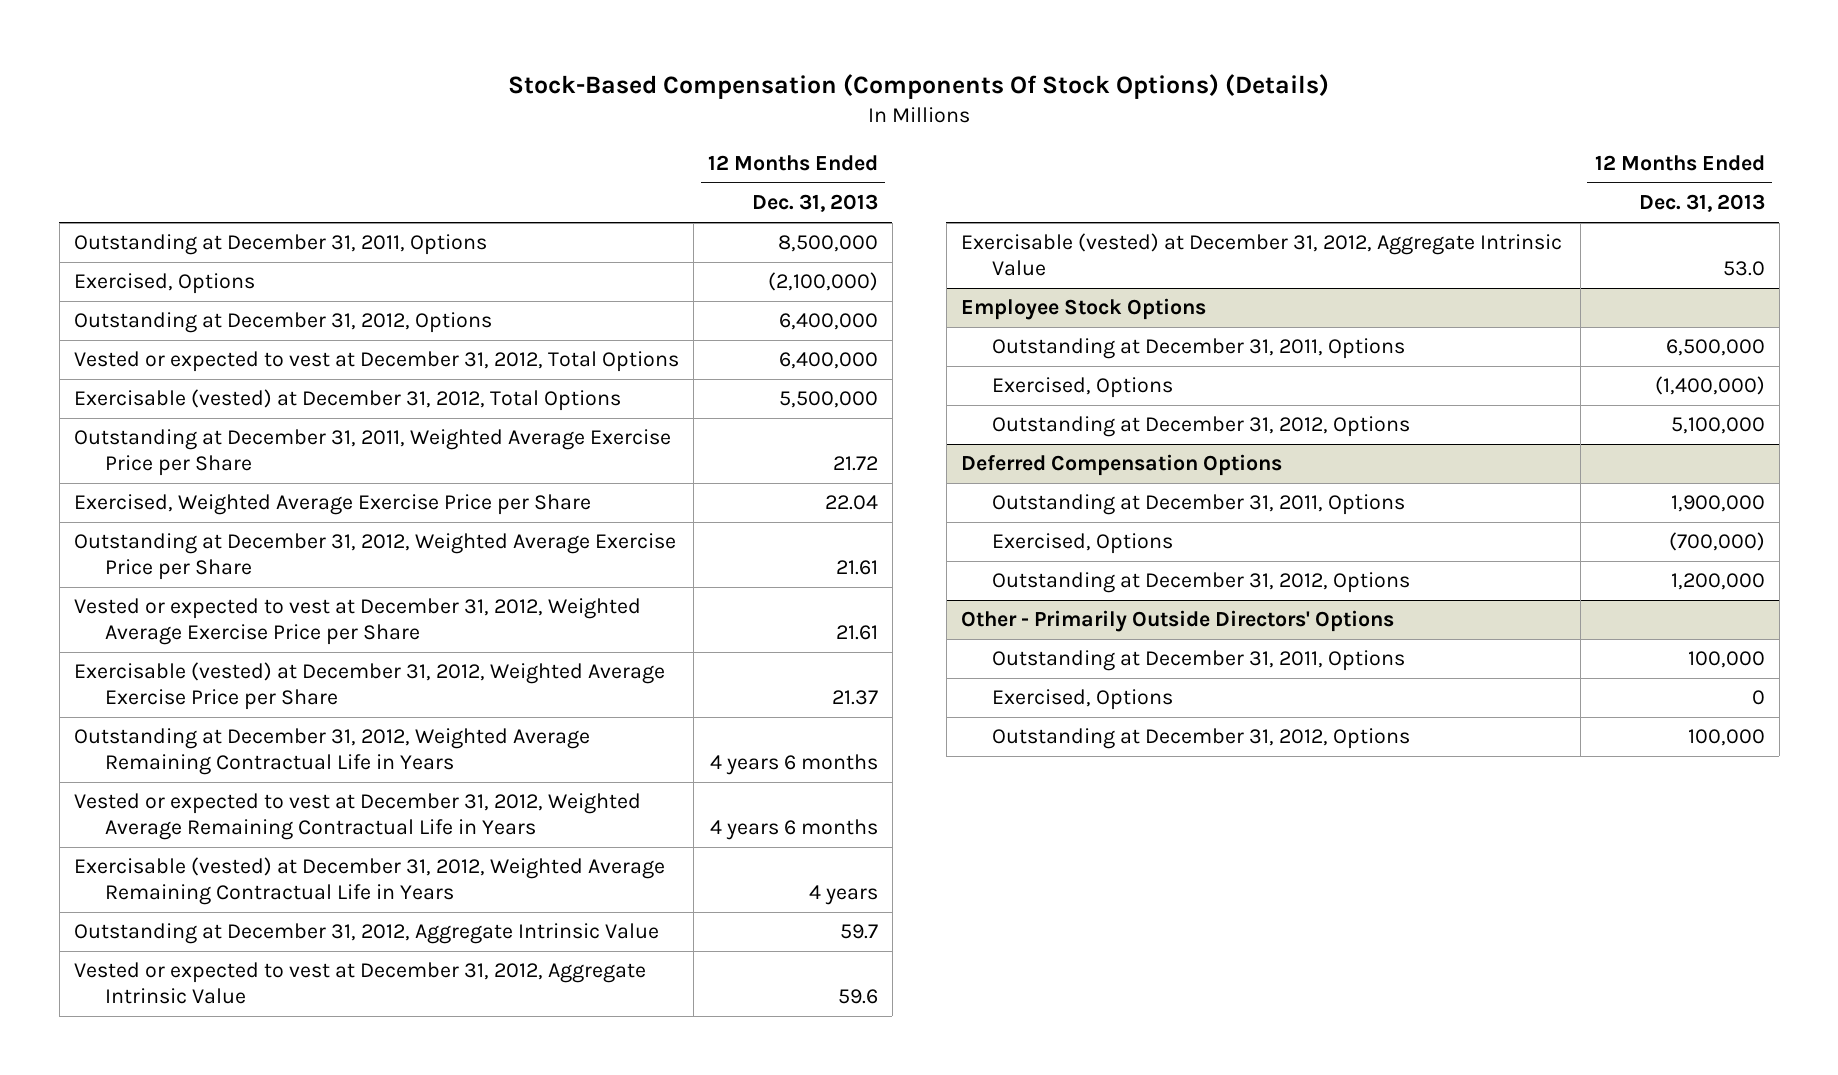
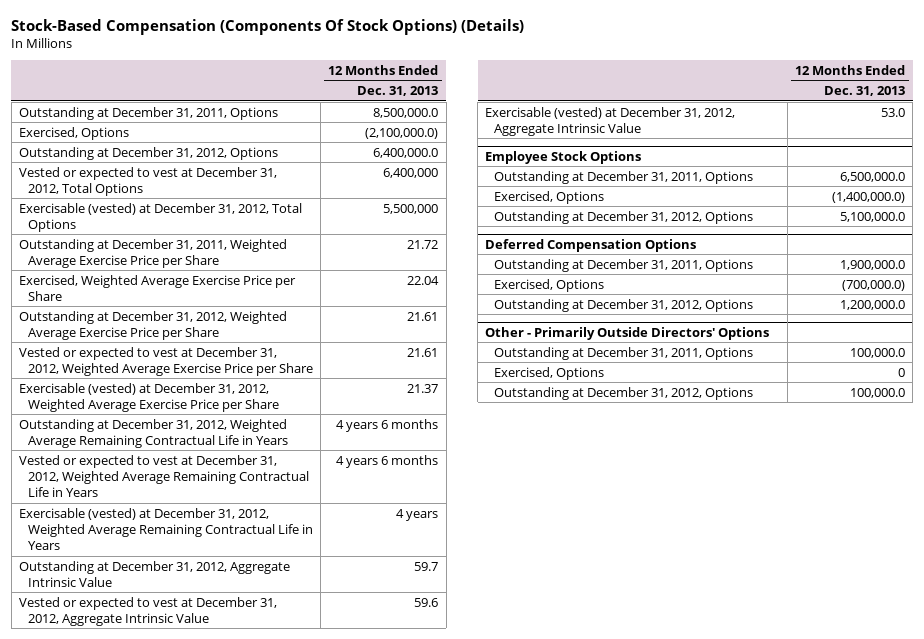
- Outstanding at December 31, 2011, Options | 8,500,000
- Exercised, Options | (2,100,000)
- Outstanding at December 31, 2012, Options | 6,400,000
+ Outstanding at December 31, 2011, Options | 8,500,000.0
+ Exercised, Options | (2,100,000.0)
+ Outstanding at December 31, 2012, Options | 6,400,000.0
@ Employee Stock Options
- Outstanding at December 31, 2011, Options | 6,500,000
- Exercised, Options | (1,400,000)
- Outstanding at December 31, 2012, Options | 5,100,000
+ Outstanding at December 31, 2011, Options | 6,500,000.0
+ Exercised, Options | (1,400,000.0)
+ Outstanding at December 31, 2012, Options | 5,100,000.0
@ Deferred Compensation Options
- Outstanding at December 31, 2011, Options | 1,900,000
- Exercised, Options | (700,000)
- Outstanding at December 31, 2012, Options | 1,200,000
+ Outstanding at December 31, 2011, Options | 1,900,000.0
+ Exercised, Options | (700,000.0)
+ Outstanding at December 31, 2012, Options | 1,200,000.0
@ Other - Primarily Outside Directors' Options
- Outstanding at December 31, 2011, Options | 100,000
+ Outstanding at December 31, 2011, Options | 100,000.0
- Outstanding at December 31, 2012, Options | 100,000
+ Outstanding at December 31, 2012, Options | 100,000.0

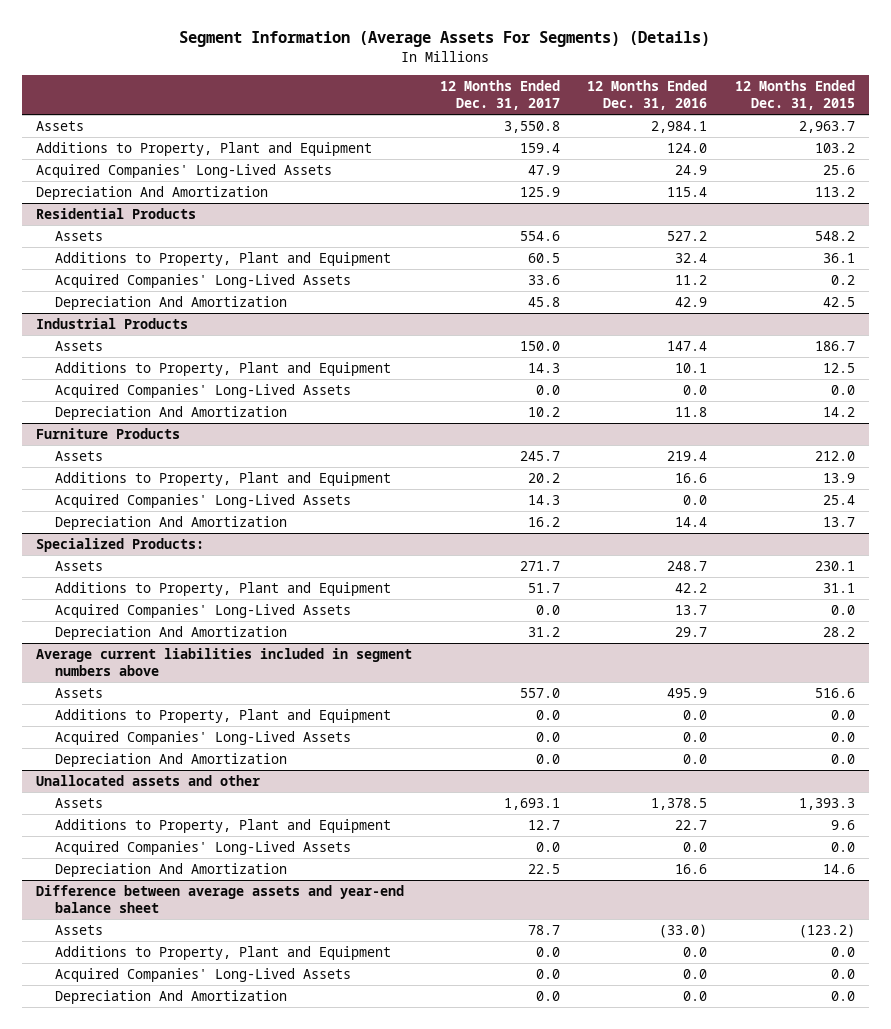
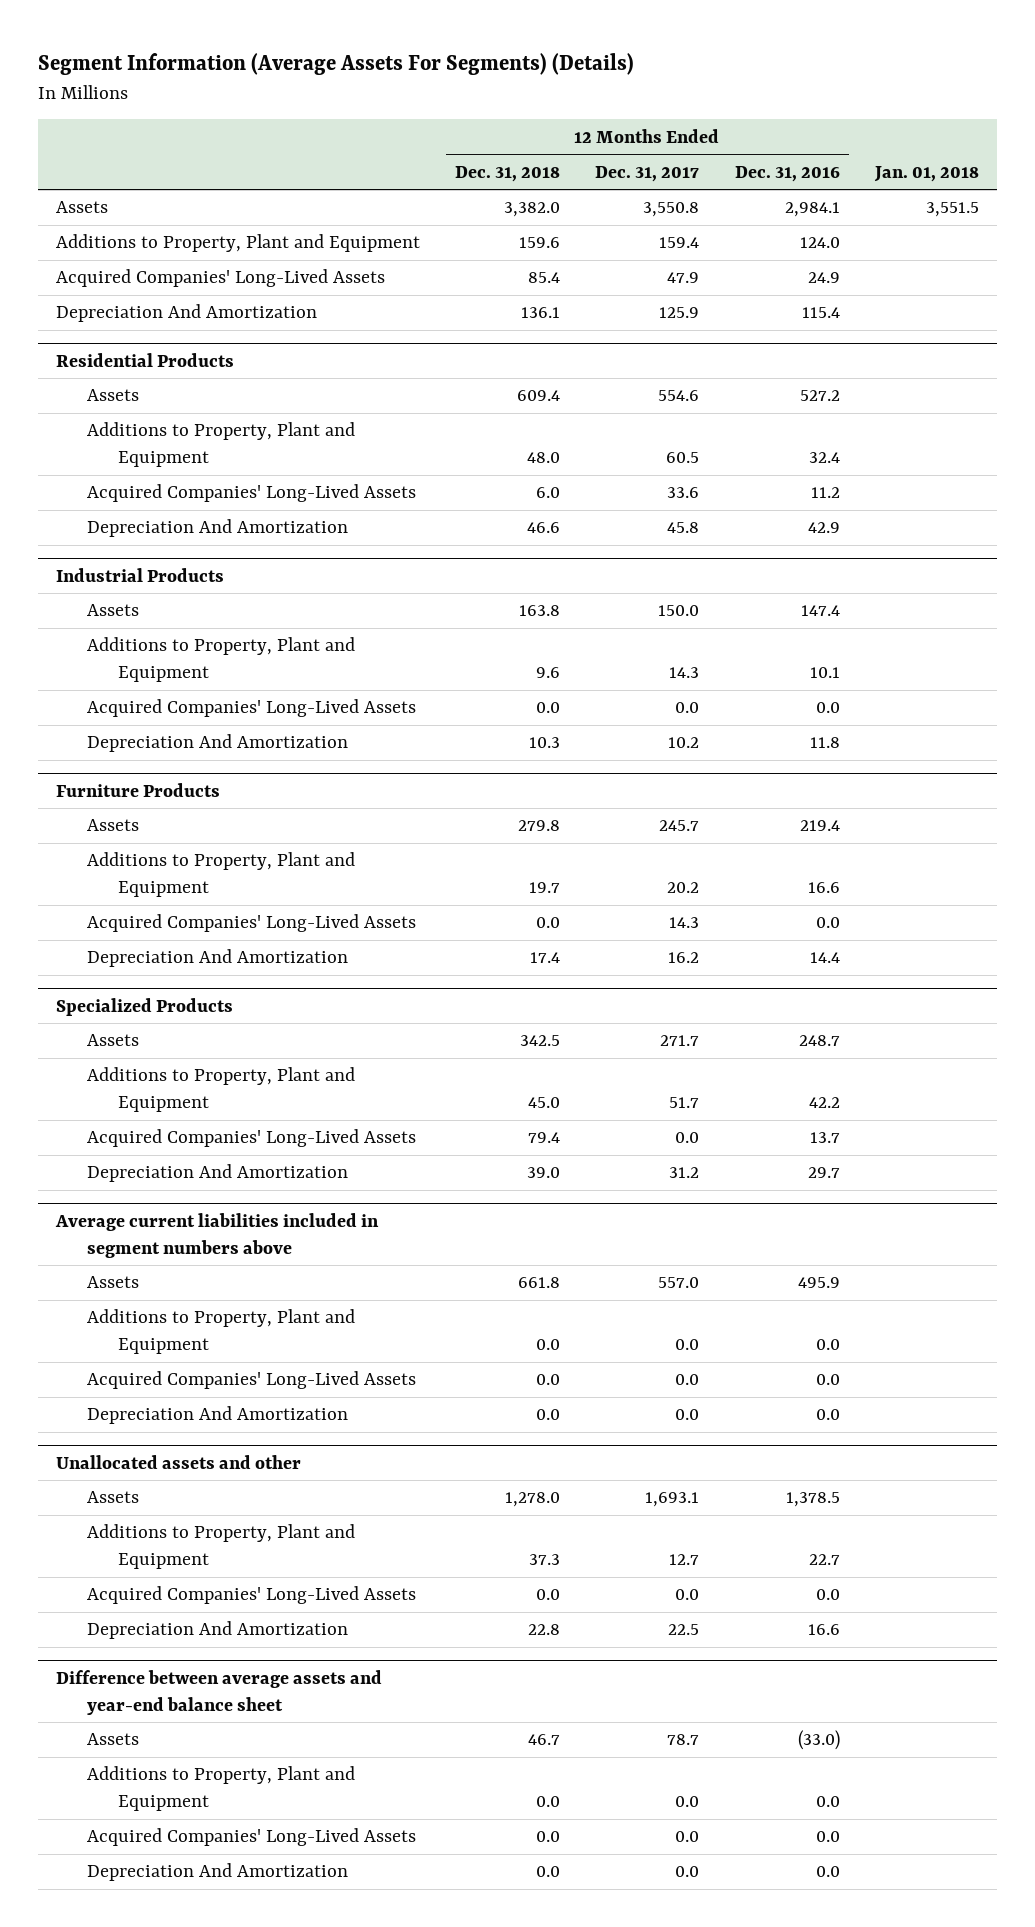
- | 12 Months Ended Dec. 31, 2017 | 12 Months Ended Dec. 31, 2016 | 12 Months Ended Dec. 31, 2015
+ | 12 Months Ended Dec. 31, 2018 | 12 Months Ended Dec. 31, 2017 | 12 Months Ended Dec. 31, 2016 | Jan. 01, 2018
- Specialized Products:
+ Specialized Products

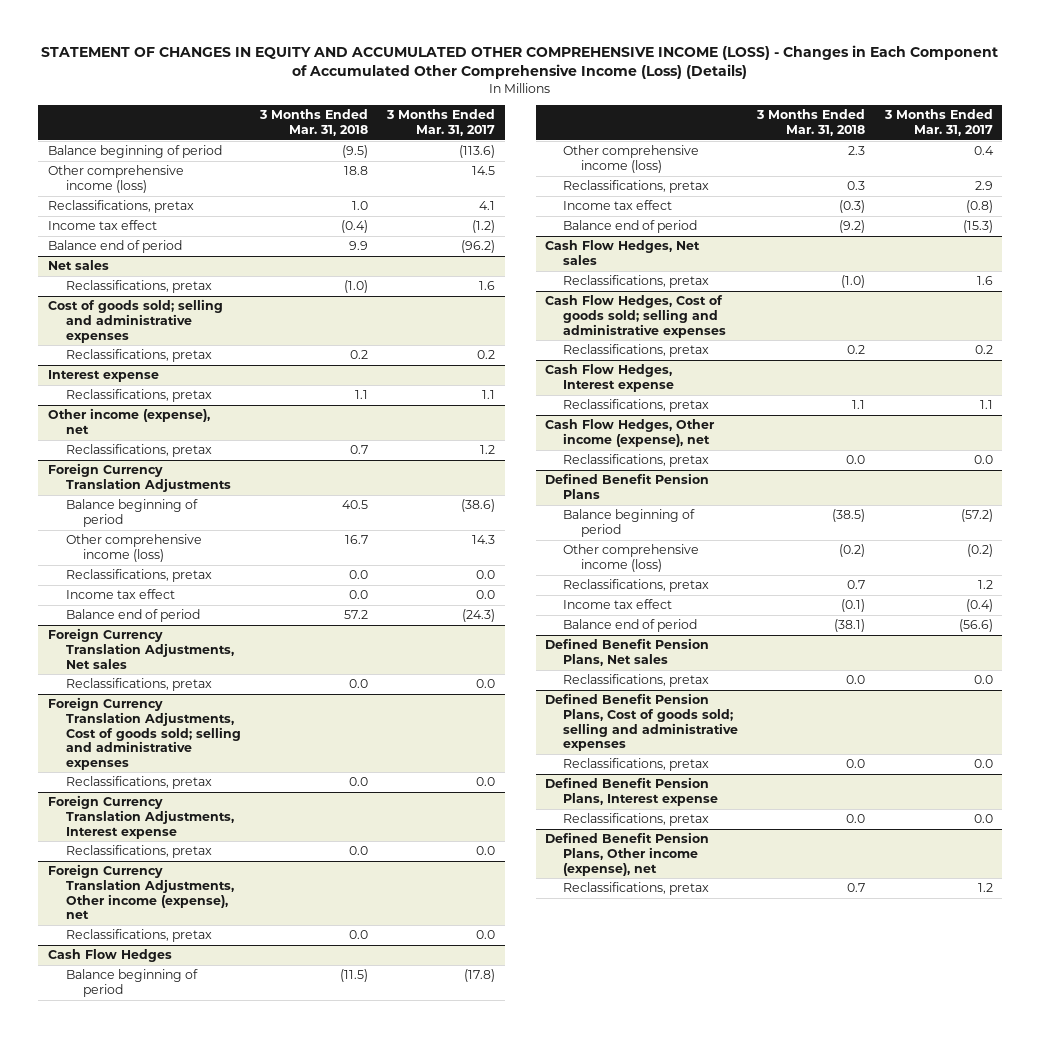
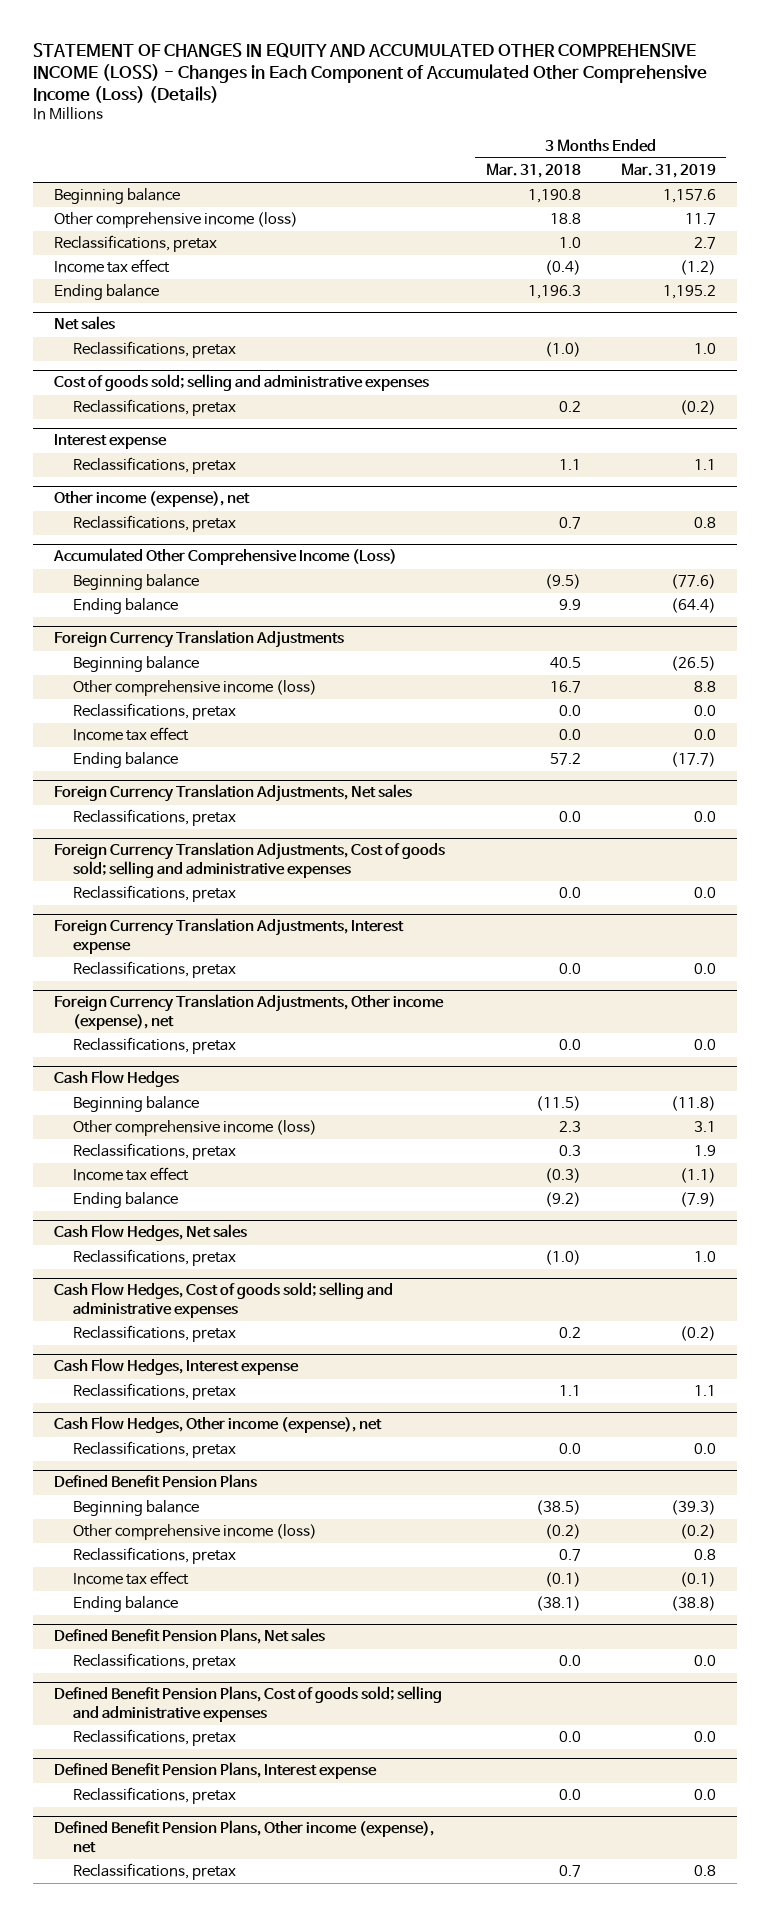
- | 3 Months Ended Mar. 31, 2018 | 3 Months Ended Mar. 31, 2017
+ | 3 Months Ended Mar. 31, 2018 | 3 Months Ended Mar. 31, 2019
- Balance beginning of period | (9.5) | (113.6)
+ Beginning balance | 1,190.8 | 1,157.6
- Balance end of period | 9.9 | (96.2)
+ Ending balance | 1,196.3 | 1,195.2
+ Accumulated Other Comprehensive Income (Loss)
+ Beginning balance | (9.5) | (77.6)
+ Ending balance | 9.9 | (64.4)
@ Foreign Currency Translation Adjustments
- Balance beginning of period | 40.5 | (38.6)
+ Beginning balance | 40.5 | (26.5)
- Balance end of period | 57.2 | (24.3)
+ Ending balance | 57.2 | (17.7)
@ Cash Flow Hedges
- Balance beginning of period | (11.5) | (17.8)
+ Beginning balance | (11.5) | (11.8)
- Balance end of period | (9.2) | (15.3)
+ Ending balance | (9.2) | (7.9)
@ Defined Benefit Pension Plans
- Balance beginning of period | (38.5) | (57.2)
+ Beginning balance | (38.5) | (39.3)
- Balance end of period | (38.1) | (56.6)
+ Ending balance | (38.1) | (38.8)

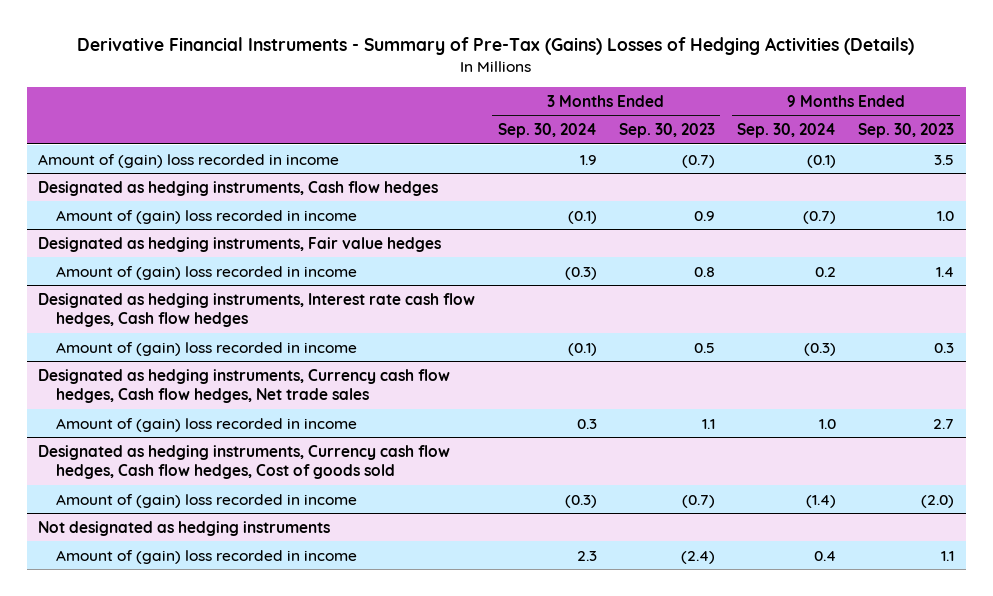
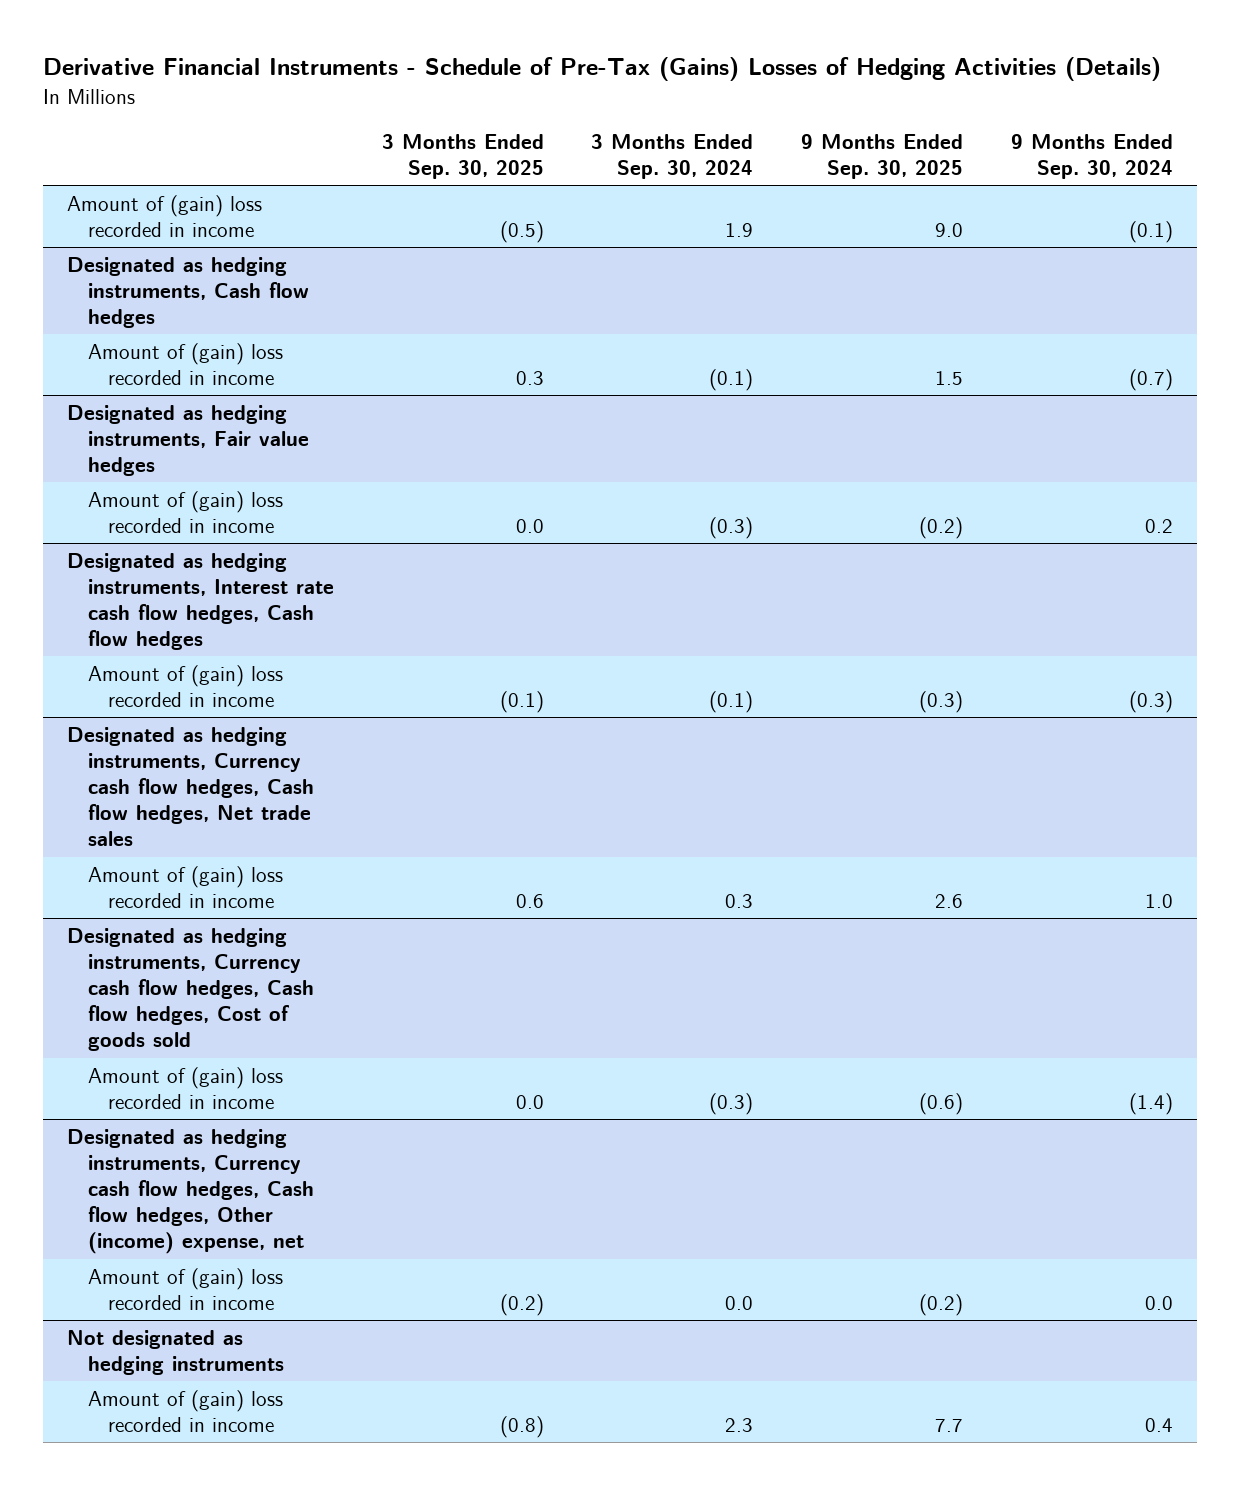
- Derivative Financial Instruments - Summary of Pre-Tax (Gains) Losses of Hedging Activities (Details)
+ Derivative Financial Instruments - Schedule of Pre-Tax (Gains) Losses of Hedging Activities (Details)
- | 3 Months Ended Sep. 30, 2024 | 3 Months Ended Sep. 30, 2023 | 9 Months Ended Sep. 30, 2024 | 9 Months Ended Sep. 30, 2023
+ | 3 Months Ended Sep. 30, 2025 | 3 Months Ended Sep. 30, 2024 | 9 Months Ended Sep. 30, 2025 | 9 Months Ended Sep. 30, 2024
+ Designated as hedging instruments, Currency cash flow hedges, Cash flow hedges, Other (income) expense, net
+ Amount of (gain) loss recorded in income | (0.2) | 0.0 | (0.2) | 0.0

